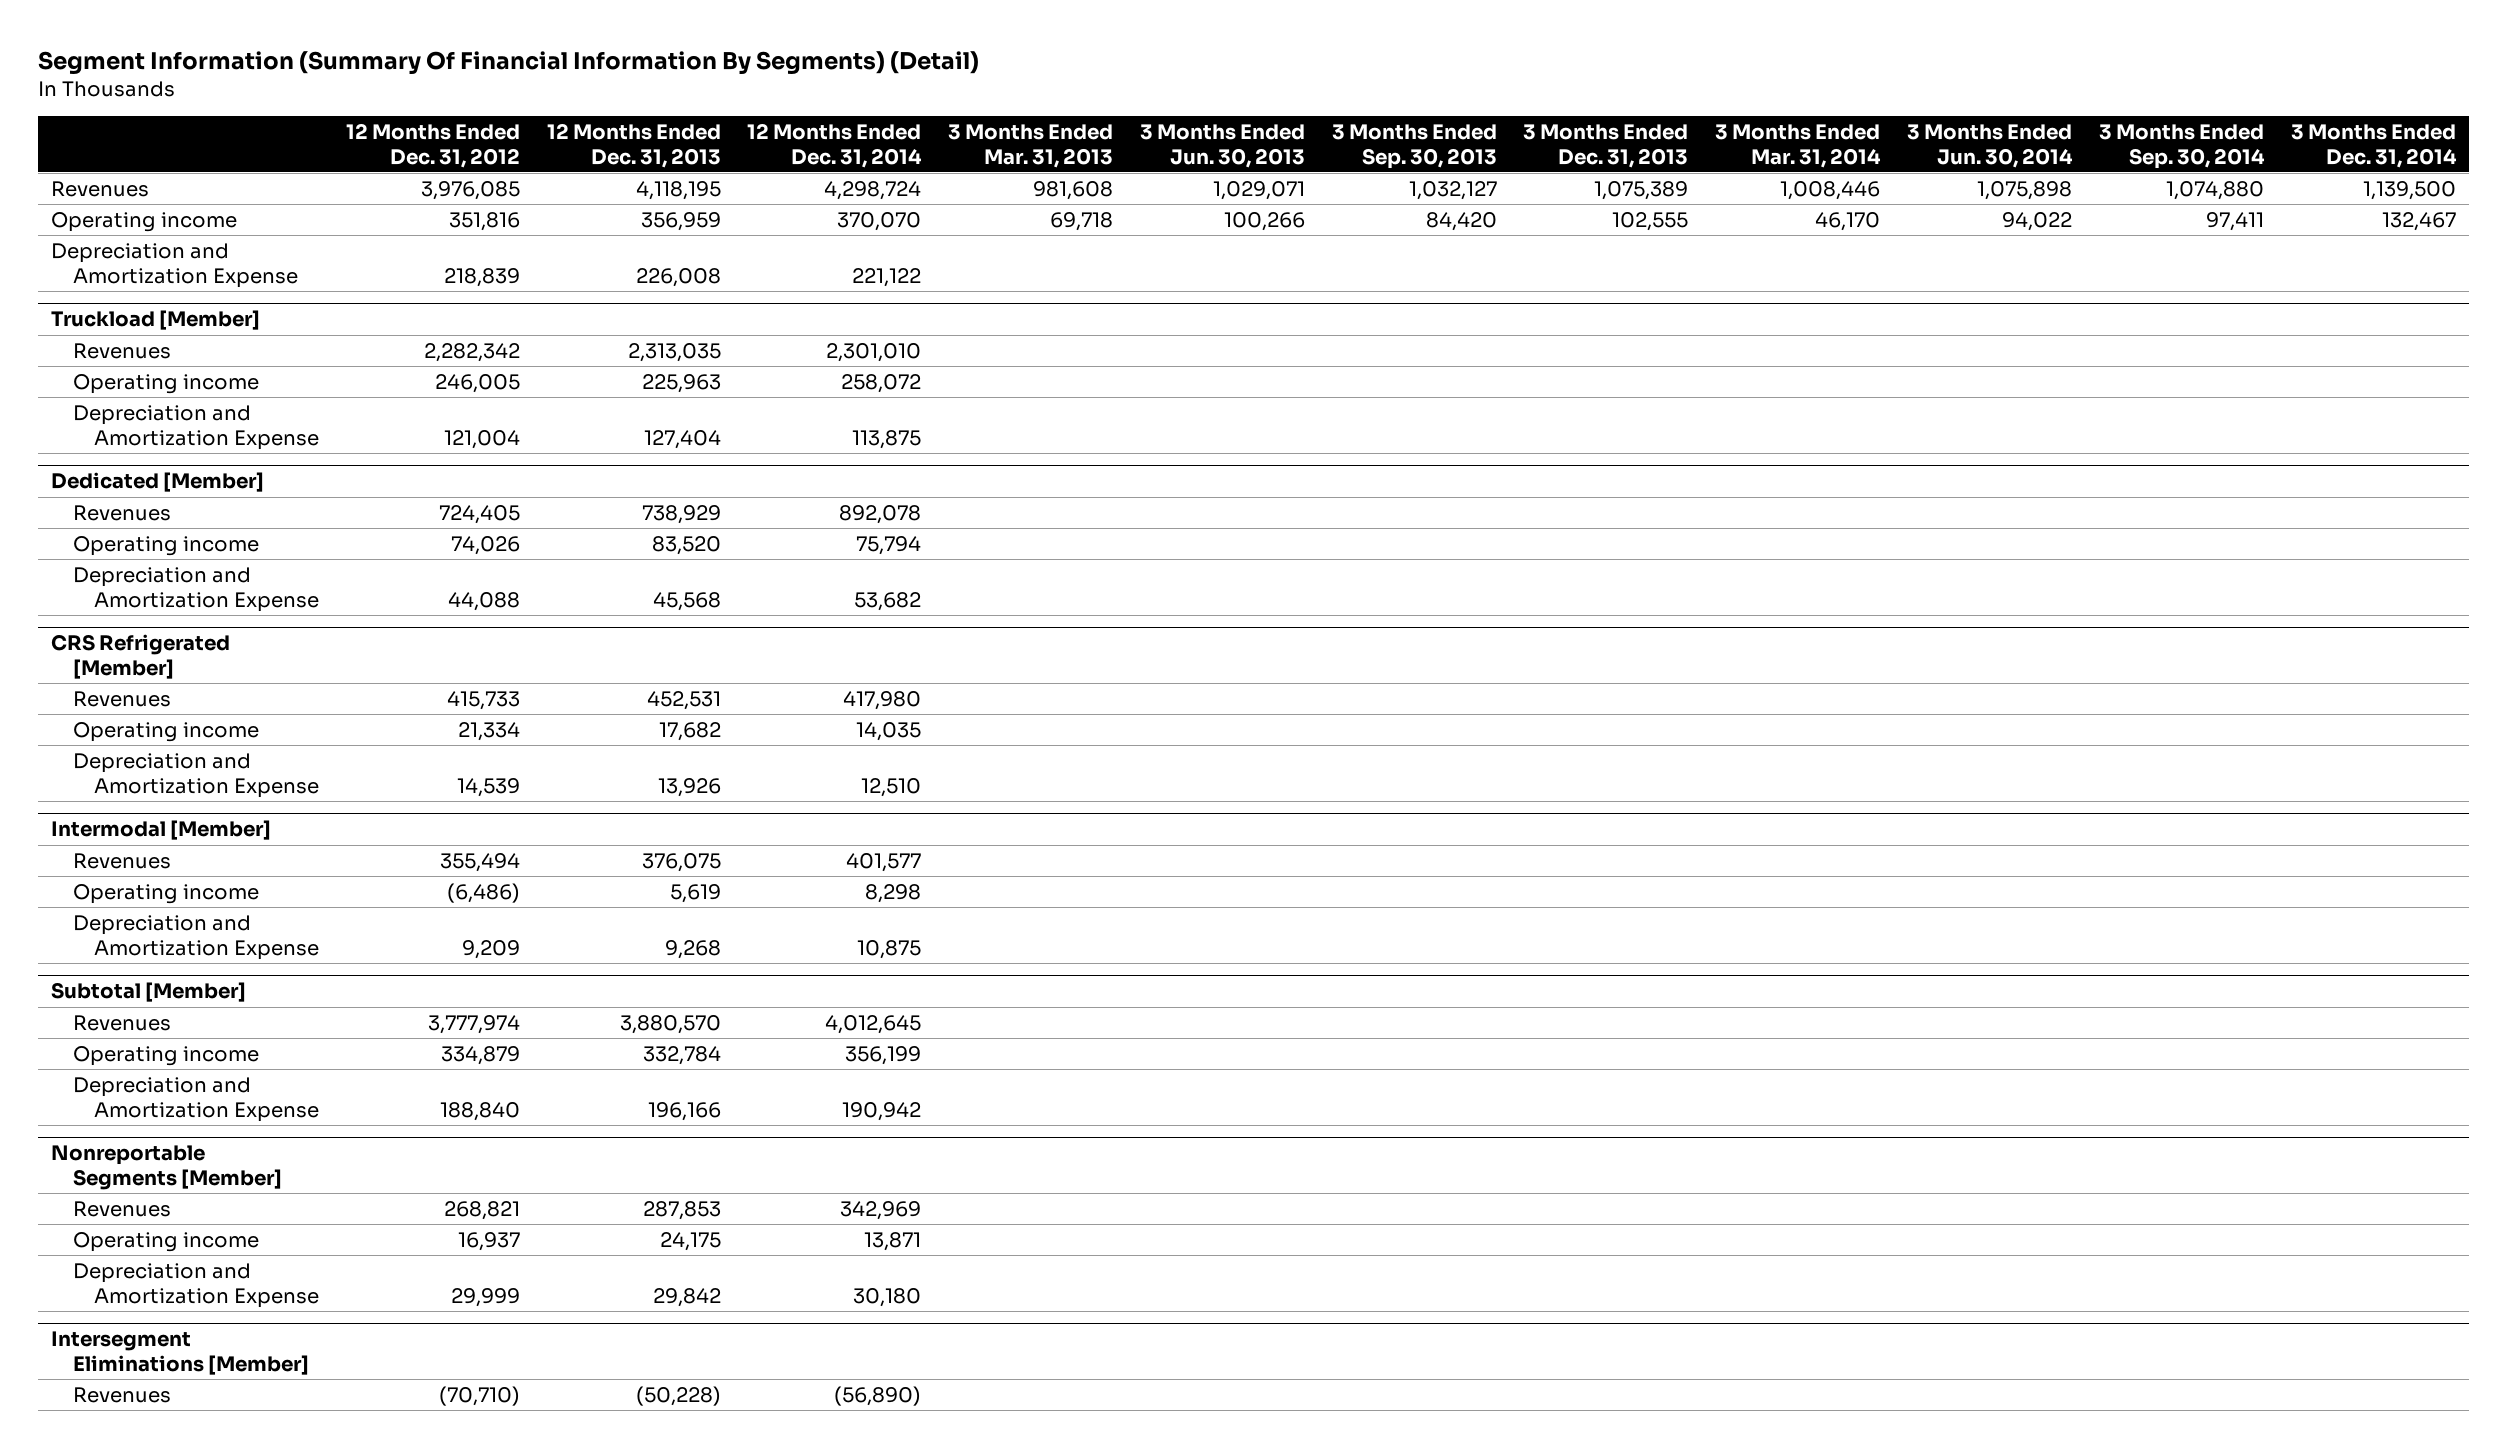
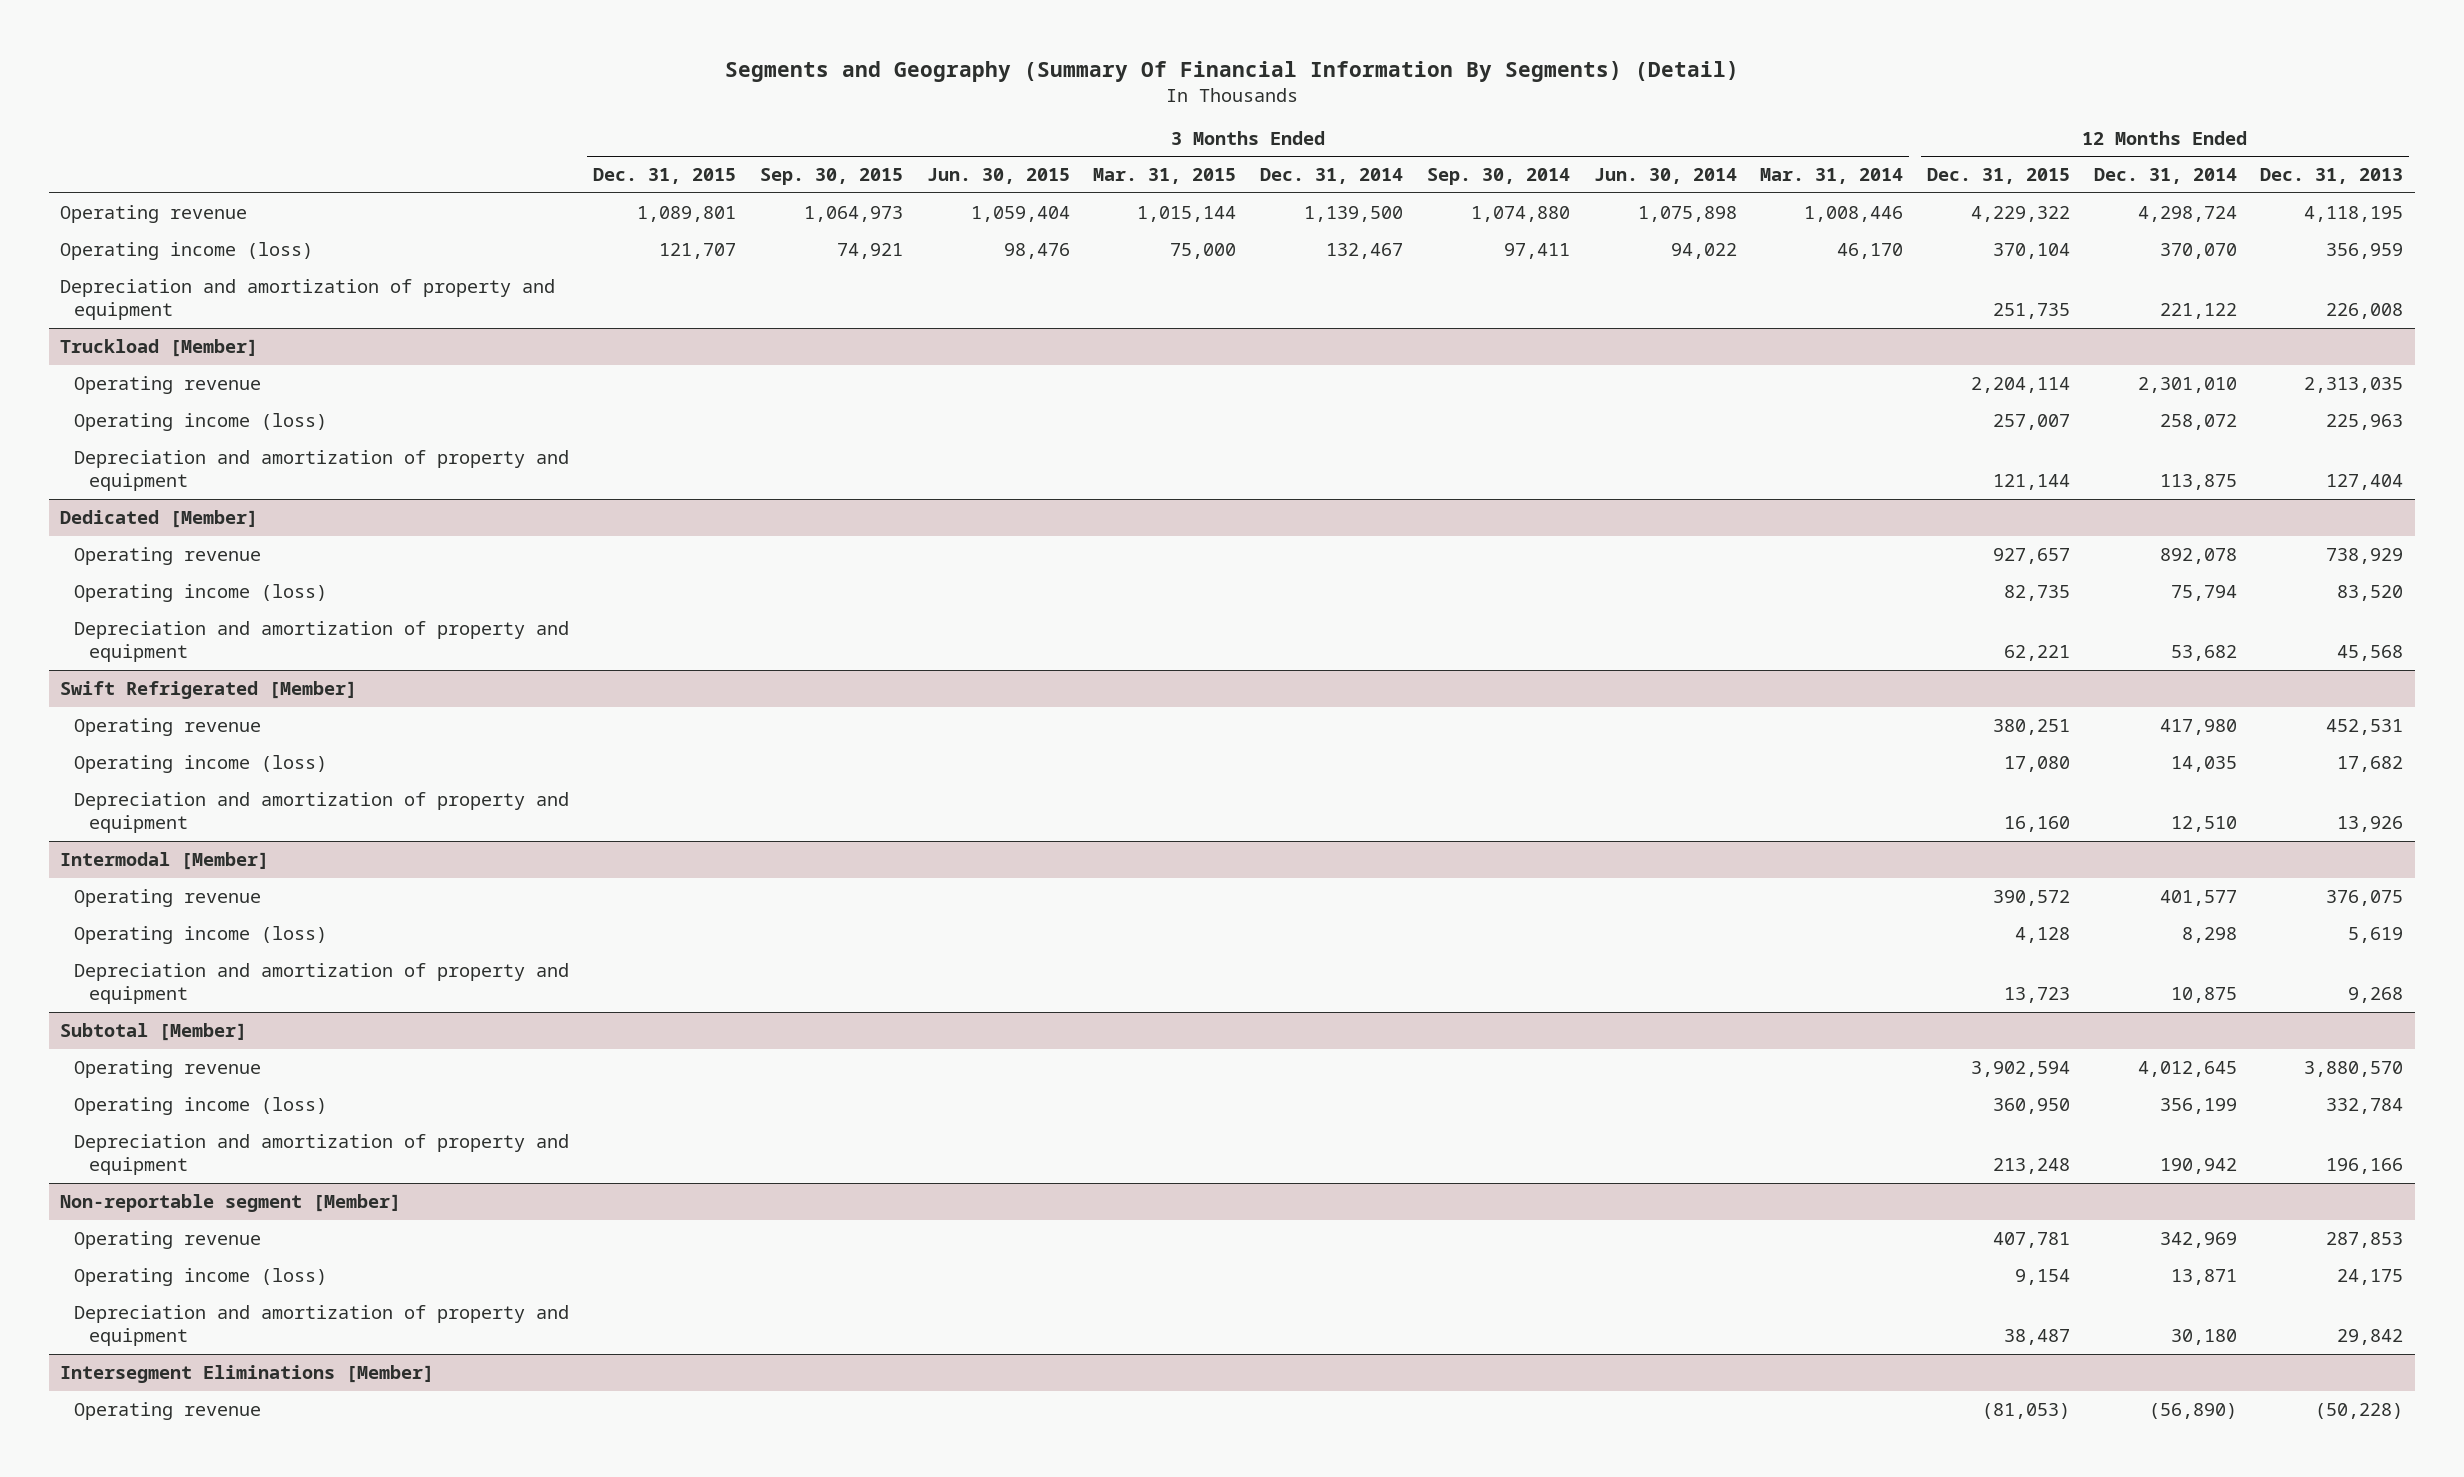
- Segment Information (Summary Of Financial Information By Segments) (Detail)
+ Segments and Geography (Summary Of Financial Information By Segments) (Detail)
- | 12 Months Ended Dec. 31, 2012 | 12 Months Ended Dec. 31, 2013 | 12 Months Ended Dec. 31, 2014 | 3 Months Ended Mar. 31, 2013 | 3 Months Ended Jun. 30, 2013 | 3 Months Ended Sep. 30, 2013 | 3 Months Ended Dec. 31, 2013 | 3 Months Ended Mar. 31, 2014 | 3 Months Ended Jun. 30, 2014 | 3 Months Ended Sep. 30, 2014 | 3 Months Ended Dec. 31, 2014
+ | 3 Months Ended Dec. 31, 2015 | 3 Months Ended Sep. 30, 2015 | 3 Months Ended Jun. 30, 2015 | 3 Months Ended Mar. 31, 2015 | 3 Months Ended Dec. 31, 2014 | 3 Months Ended Sep. 30, 2014 | 3 Months Ended Jun. 30, 2014 | 3 Months Ended Mar. 31, 2014 | 12 Months Ended Dec. 31, 2015 | 12 Months Ended Dec. 31, 2014 | 12 Months Ended Dec. 31, 2013
- Revenues | 3,976,085 | 4,118,195 | 4,298,724 | 981,608 | 1,029,071 | 1,032,127 | 1,075,389 | 1,008,446 | 1,075,898 | 1,074,880 | 1,139,500
- Operating income | 351,816 | 356,959 | 370,070 | 69,718 | 100,266 | 84,420 | 102,555 | 46,170 | 94,022 | 97,411 | 132,467
- Depreciation and Amortization Expense | 218,839 | 226,008 | 221,122 | | | | | | | |
+ Operating revenue | 1,089,801 | 1,064,973 | 1,059,404 | 1,015,144 | 1,139,500 | 1,074,880 | 1,075,898 | 1,008,446 | 4,229,322 | 4,298,724 | 4,118,195
+ Operating income (loss) | 121,707 | 74,921 | 98,476 | 75,000 | 132,467 | 97,411 | 94,022 | 46,170 | 370,104 | 370,070 | 356,959
+ Depreciation and amortization of property and equipment | | | | | | | | | 251,735 | 221,122 | 226,008
@ Truckload [Member]
- Revenues | 2,282,342 | 2,313,035 | 2,301,010 | | | | | | | |
- Operating income | 246,005 | 225,963 | 258,072 | | | | | | | |
- Depreciation and Amortization Expense | 121,004 | 127,404 | 113,875 | | | | | | | |
+ Operating revenue | | | | | | | | | 2,204,114 | 2,301,010 | 2,313,035
+ Operating income (loss) | | | | | | | | | 257,007 | 258,072 | 225,963
+ Depreciation and amortization of property and equipment | | | | | | | | | 121,144 | 113,875 | 127,404
@ Dedicated [Member]
- Revenues | 724,405 | 738,929 | 892,078 | | | | | | | |
- Operating income | 74,026 | 83,520 | 75,794 | | | | | | | |
- Depreciation and Amortization Expense | 44,088 | 45,568 | 53,682 | | | | | | | |
- CRS Refrigerated [Member]
- Revenues | 415,733 | 452,531 | 417,980 | | | | | | | |
- Operating income | 21,334 | 17,682 | 14,035 | | | | | | | |
- Depreciation and Amortization Expense | 14,539 | 13,926 | 12,510 | | | | | | | |
@ Dedicated [Member]
+ Operating revenue | | | | | | | | | 927,657 | 892,078 | 738,929
+ Operating income (loss) | | | | | | | | | 82,735 | 75,794 | 83,520
+ Depreciation and amortization of property and equipment | | | | | | | | | 62,221 | 53,682 | 45,568
+ Swift Refrigerated [Member]
+ Operating revenue | | | | | | | | | 380,251 | 417,980 | 452,531
+ Operating income (loss) | | | | | | | | | 17,080 | 14,035 | 17,682
+ Depreciation and amortization of property and equipment | | | | | | | | | 16,160 | 12,510 | 13,926
@ Intermodal [Member]
- Revenues | 355,494 | 376,075 | 401,577 | | | | | | | |
- Operating income | (6,486) | 5,619 | 8,298 | | | | | | | |
- Depreciation and Amortization Expense | 9,209 | 9,268 | 10,875 | | | | | | | |
+ Operating revenue | | | | | | | | | 390,572 | 401,577 | 376,075
+ Operating income (loss) | | | | | | | | | 4,128 | 8,298 | 5,619
+ Depreciation and amortization of property and equipment | | | | | | | | | 13,723 | 10,875 | 9,268
@ Subtotal [Member]
- Revenues | 3,777,974 | 3,880,570 | 4,012,645 | | | | | | | |
- Operating income | 334,879 | 332,784 | 356,199 | | | | | | | |
- Depreciation and Amortization Expense | 188,840 | 196,166 | 190,942 | | | | | | | |
- Nonreportable Segments [Member]
- Revenues | 268,821 | 287,853 | 342,969 | | | | | | | |
- Operating income | 16,937 | 24,175 | 13,871 | | | | | | | |
- Depreciation and Amortization Expense | 29,999 | 29,842 | 30,180 | | | | | | | |
@ Subtotal [Member]
+ Operating revenue | | | | | | | | | 3,902,594 | 4,012,645 | 3,880,570
+ Operating income (loss) | | | | | | | | | 360,950 | 356,199 | 332,784
+ Depreciation and amortization of property and equipment | | | | | | | | | 213,248 | 190,942 | 196,166
+ Non-reportable segment [Member]
+ Operating revenue | | | | | | | | | 407,781 | 342,969 | 287,853
+ Operating income (loss) | | | | | | | | | 9,154 | 13,871 | 24,175
+ Depreciation and amortization of property and equipment | | | | | | | | | 38,487 | 30,180 | 29,842
@ Intersegment Eliminations [Member]
- Revenues | (70,710) | (50,228) | (56,890) | | | | | | | |
+ Operating revenue | | | | | | | | | (81,053) | (56,890) | (50,228)

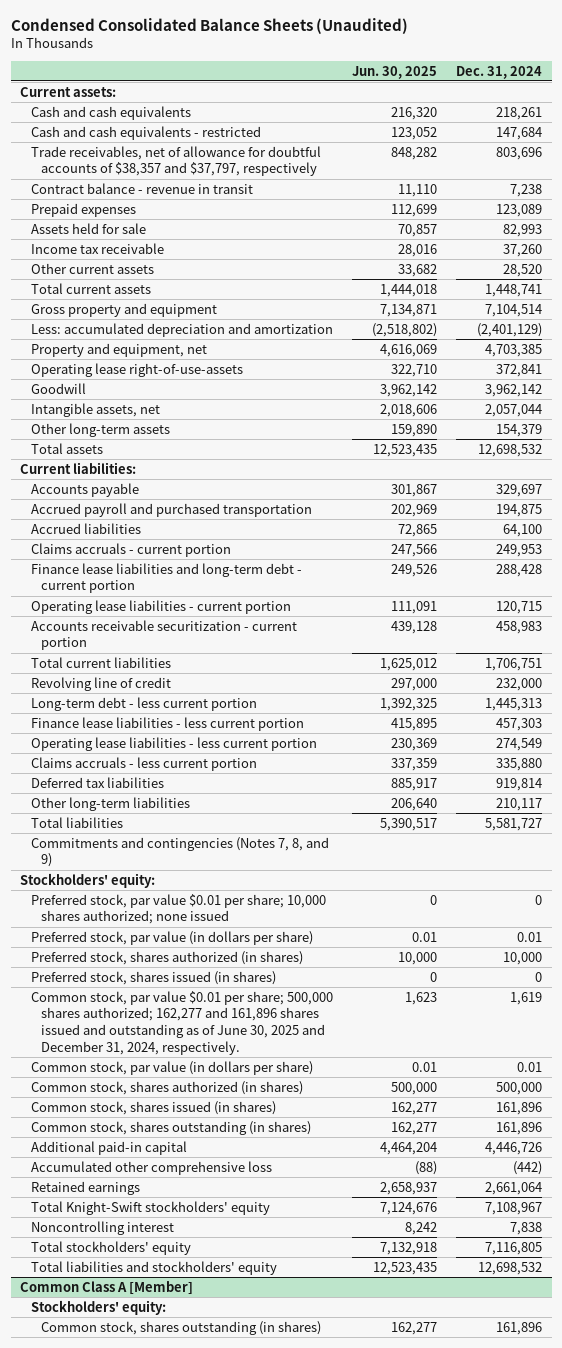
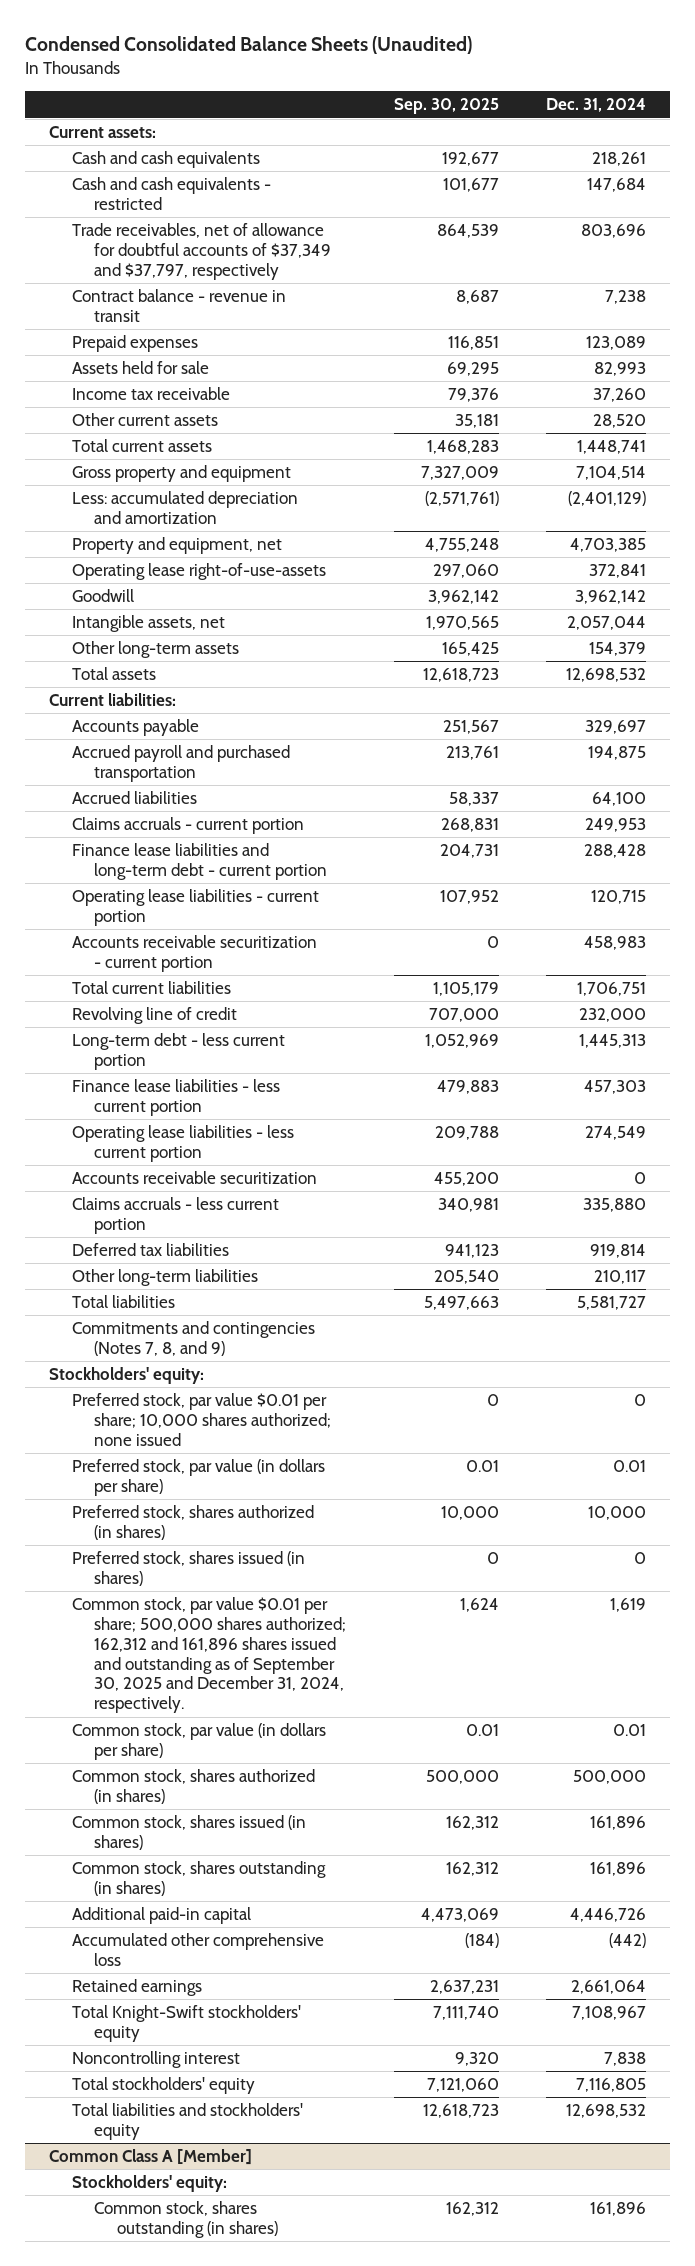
- | Jun. 30, 2025 | Dec. 31, 2024
+ | Sep. 30, 2025 | Dec. 31, 2024
- Trade receivables, net of allowance for doubtful accounts of $38,357 and $37,797, respectively | 848,282 | 803,696
+ Trade receivables, net of allowance for doubtful accounts of $37,349 and $37,797, respectively | 864,539 | 803,696
+ Accounts receivable securitization | 455,200 | 0
- Common stock, par value $0.01 per share; 500,000 shares authorized; 162,277 and 161,896 shares issued and outstanding as of June 30, 2025 and December 31, 2024, respectively. | 1,623 | 1,619
+ Common stock, par value $0.01 per share; 500,000 shares authorized; 162,312 and 161,896 shares issued and outstanding as of September 30, 2025 and December 31, 2024, respectively. | 1,624 | 1,619

